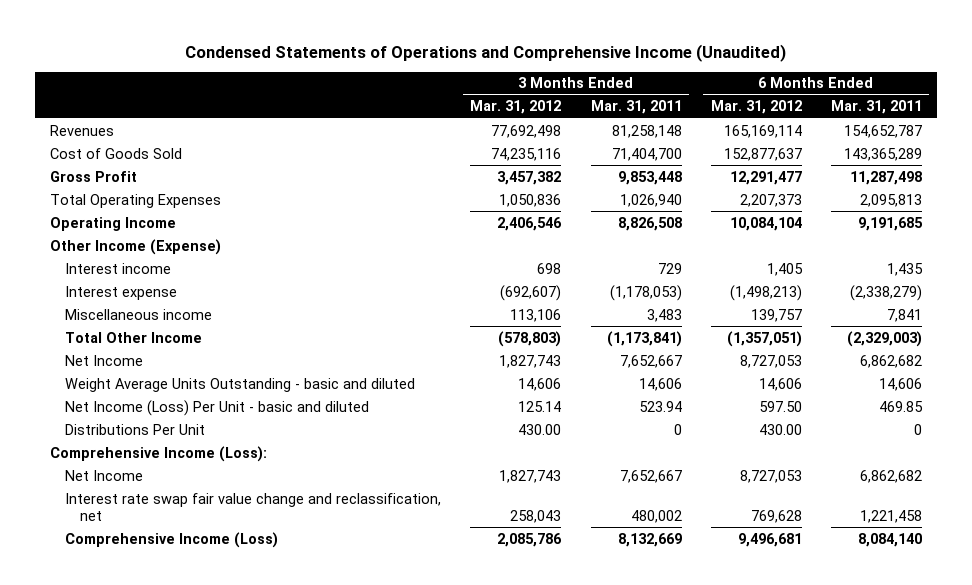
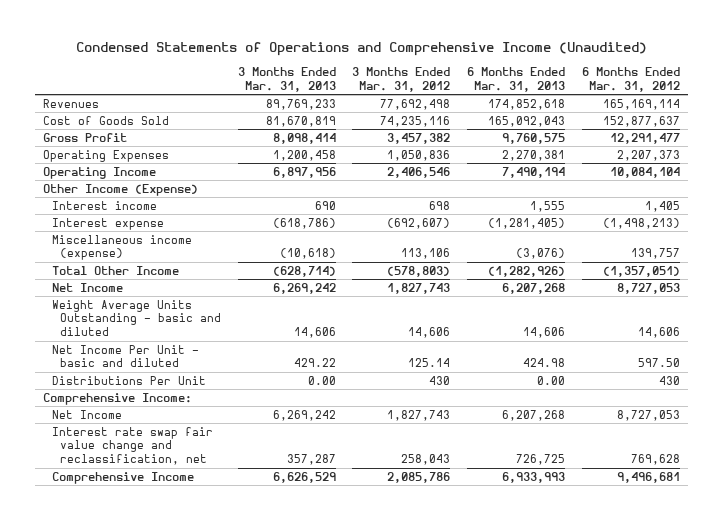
- | 3 Months Ended Mar. 31, 2012 | 3 Months Ended Mar. 31, 2011 | 6 Months Ended Mar. 31, 2012 | 6 Months Ended Mar. 31, 2011
+ | 3 Months Ended Mar. 31, 2013 | 3 Months Ended Mar. 31, 2012 | 6 Months Ended Mar. 31, 2013 | 6 Months Ended Mar. 31, 2012
- Total Operating Expenses | 1,050,836 | 1,026,940 | 2,207,373 | 2,095,813
+ Operating Expenses | 1,200,458 | 1,050,836 | 2,270,381 | 2,207,373
- Miscellaneous income | 113,106 | 3,483 | 139,757 | 7,841
+ Miscellaneous income (expense) | (10,618) | 113,106 | (3,076) | 139,757
- Net Income (Loss) Per Unit - basic and diluted | 125.14 | 523.94 | 597.50 | 469.85
- Distributions Per Unit | 430.00 | 0 | 430.00 | 0
- Comprehensive Income (Loss):
+ Net Income Per Unit - basic and diluted | 429.22 | 125.14 | 424.98 | 597.50
+ Distributions Per Unit | 0.00 | 430 | 0.00 | 430
+ Comprehensive Income:
- Comprehensive Income (Loss) | 2,085,786 | 8,132,669 | 9,496,681 | 8,084,140
+ Comprehensive Income | 6,626,529 | 2,085,786 | 6,933,993 | 9,496,681

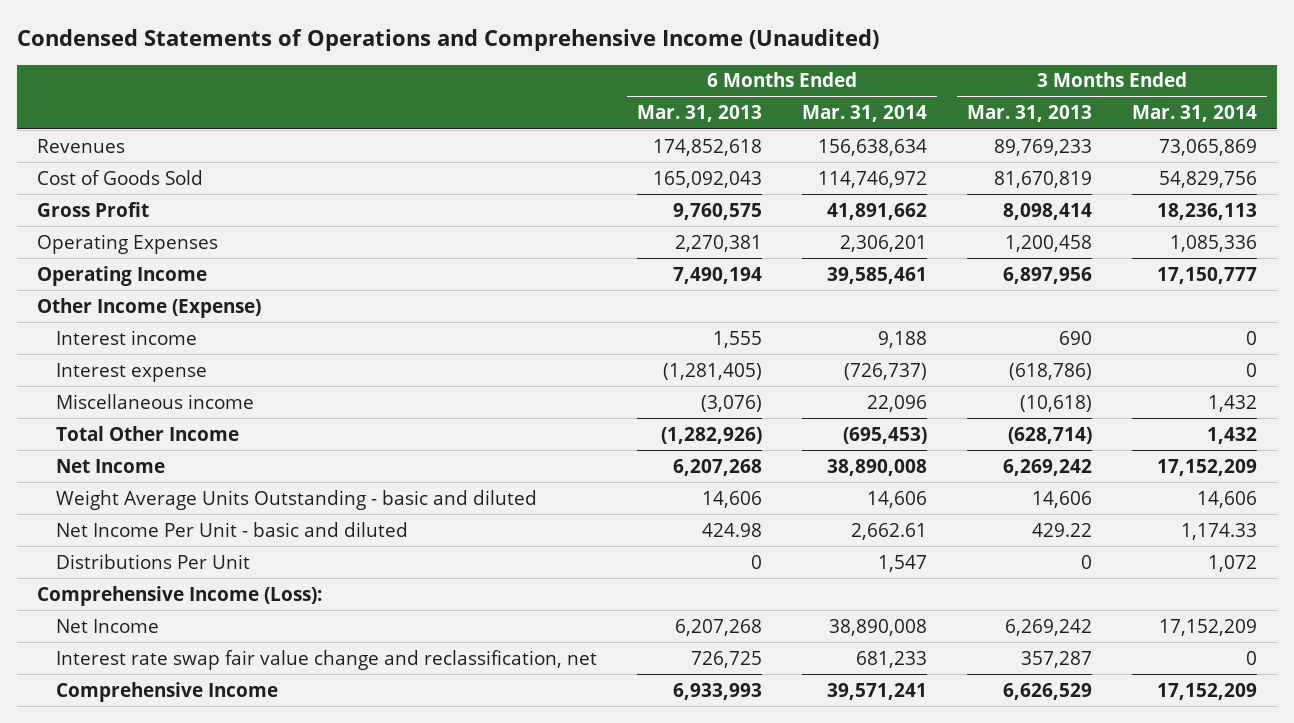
- | 3 Months Ended Mar. 31, 2013 | 3 Months Ended Mar. 31, 2012 | 6 Months Ended Mar. 31, 2013 | 6 Months Ended Mar. 31, 2012
+ | 6 Months Ended Mar. 31, 2013 | 6 Months Ended Mar. 31, 2014 | 3 Months Ended Mar. 31, 2013 | 3 Months Ended Mar. 31, 2014
- Miscellaneous income (expense) | (10,618) | 113,106 | (3,076) | 139,757
+ Miscellaneous income | (3,076) | 22,096 | (10,618) | 1,432
- Distributions Per Unit | 0.00 | 430 | 0.00 | 430
- Comprehensive Income:
+ Distributions Per Unit | 0 | 1,547 | 0 | 1,072
+ Comprehensive Income (Loss):

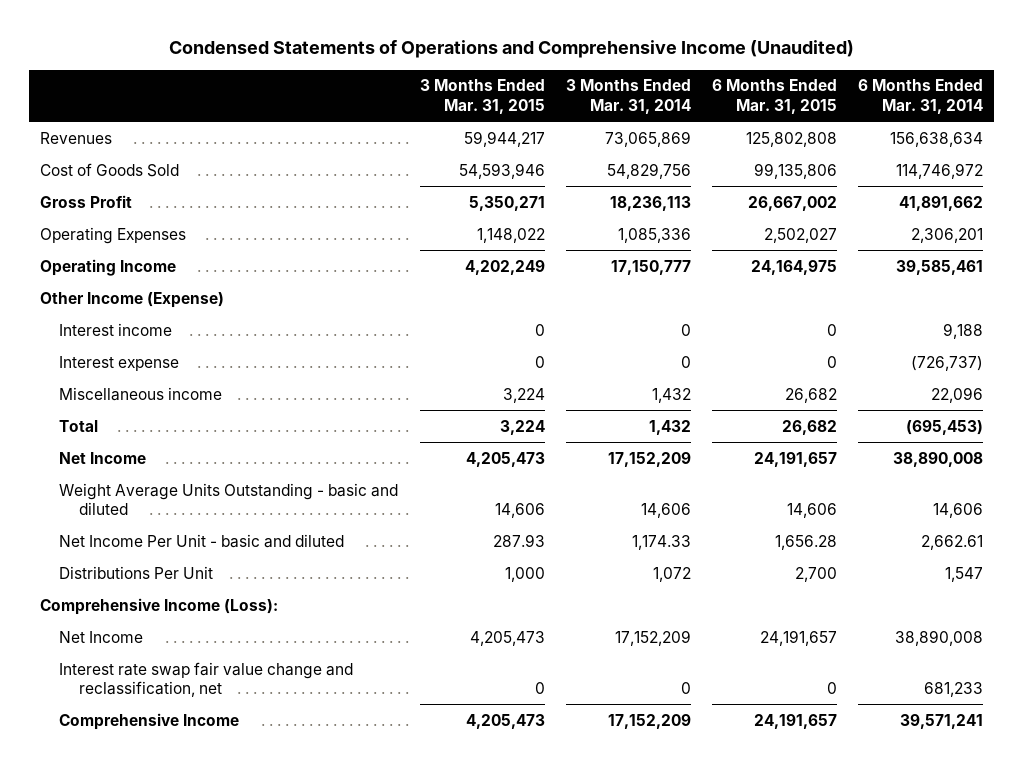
- | 6 Months Ended Mar. 31, 2013 | 6 Months Ended Mar. 31, 2014 | 3 Months Ended Mar. 31, 2013 | 3 Months Ended Mar. 31, 2014
+ | 3 Months Ended Mar. 31, 2015 | 3 Months Ended Mar. 31, 2014 | 6 Months Ended Mar. 31, 2015 | 6 Months Ended Mar. 31, 2014
- Total Other Income | (1,282,926) | (695,453) | (628,714) | 1,432
+ Total | 3,224 | 1,432 | 26,682 | (695,453)

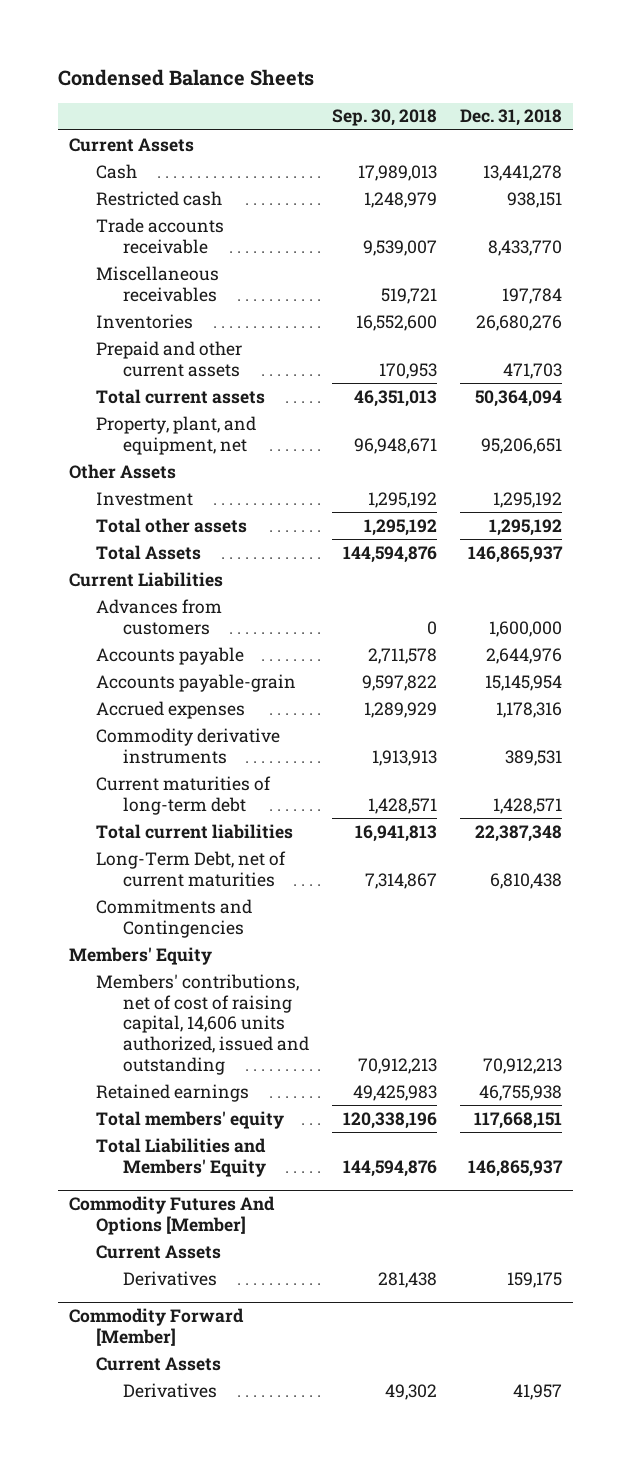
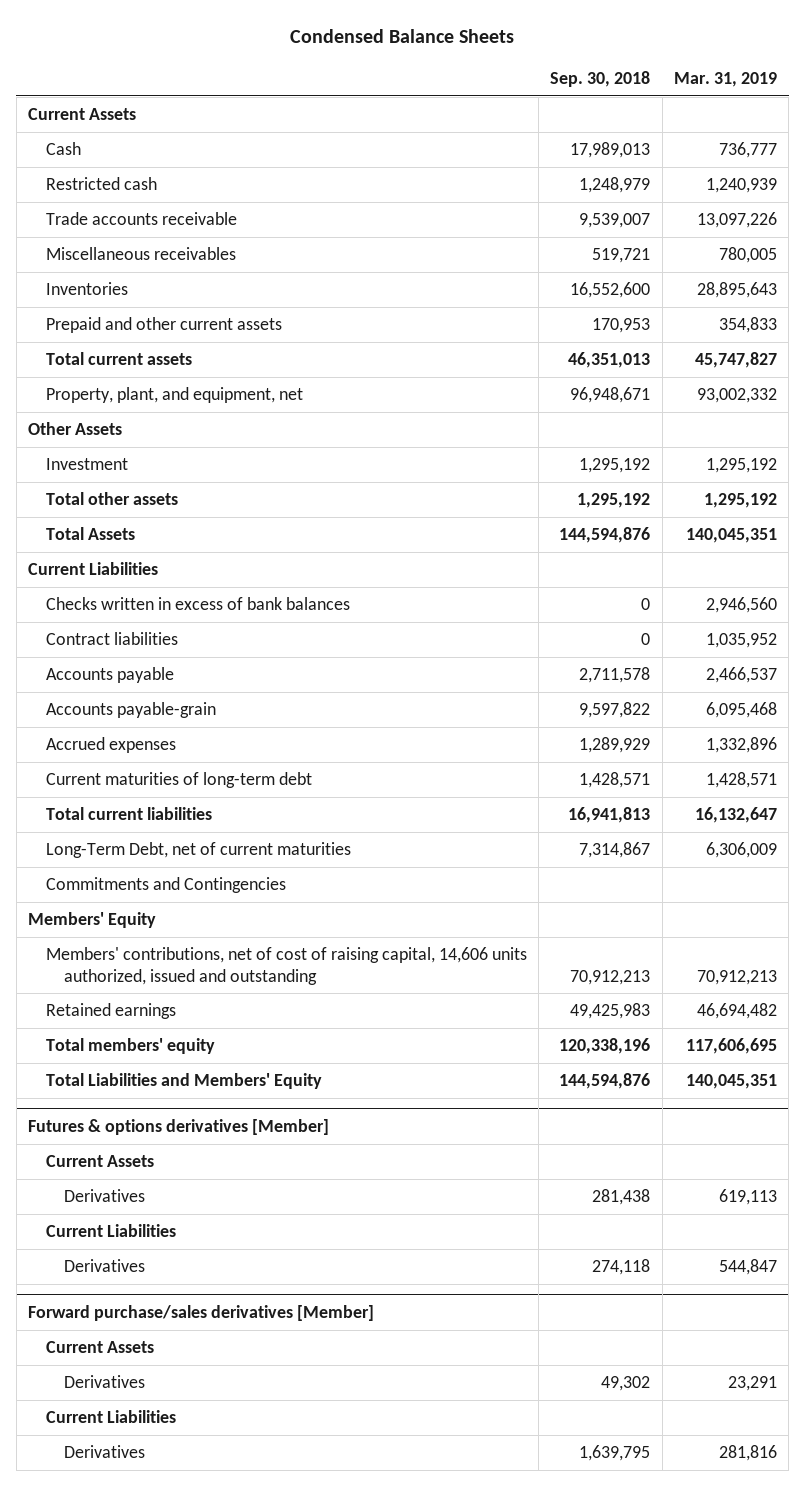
- | Sep. 30, 2018 | Dec. 31, 2018
+ | Sep. 30, 2018 | Mar. 31, 2019
- Advances from customers | 0 | 1,600,000
+ Checks written in excess of bank balances | 0 | 2,946,560
+ Contract liabilities | 0 | 1,035,952
- Commodity derivative instruments | 1,913,913 | 389,531
- Commodity Futures And Options [Member]
+ Futures & options derivatives [Member]
- Commodity Forward [Member]
+ Current Liabilities
+ Derivatives | 274,118 | 544,847
+ Forward purchase/sales derivatives [Member]
+ Current Liabilities
+ Derivatives | 1,639,795 | 281,816

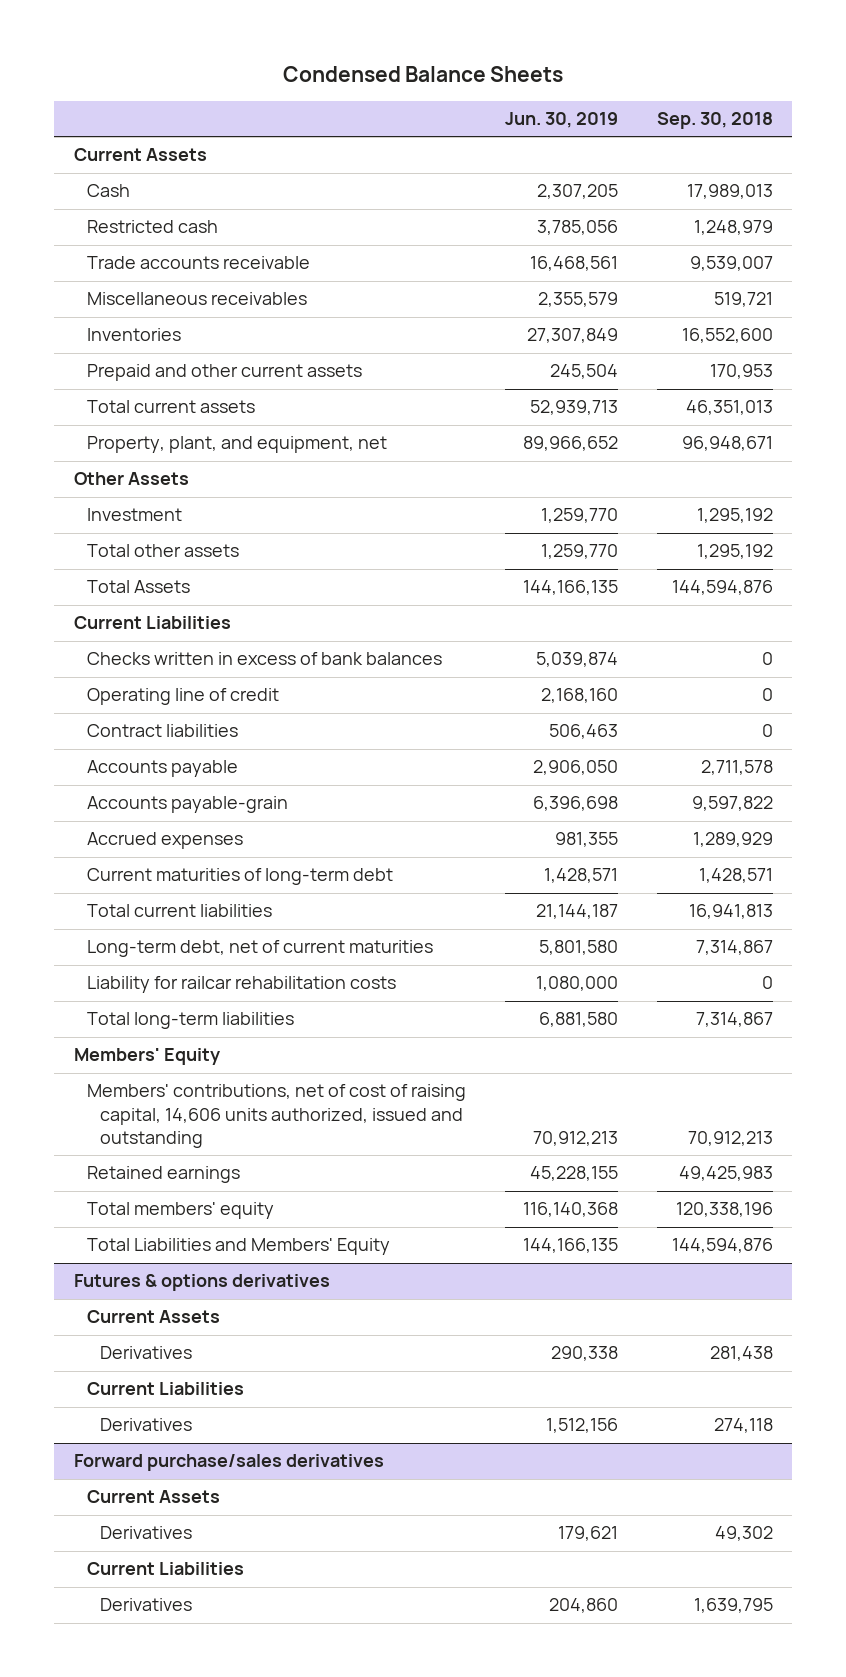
- | Sep. 30, 2018 | Mar. 31, 2019
+ | Jun. 30, 2019 | Sep. 30, 2018
+ Operating line of credit | 2,168,160 | 0
- Long-Term Debt, net of current maturities | 7,314,867 | 6,306,009
- Commitments and Contingencies
+ Long-term debt, net of current maturities | 5,801,580 | 7,314,867
+ Liability for railcar rehabilitation costs | 1,080,000 | 0
+ Total long-term liabilities | 6,881,580 | 7,314,867
- Futures & options derivatives [Member]
+ Futures & options derivatives
- Forward purchase/sales derivatives [Member]
+ Forward purchase/sales derivatives

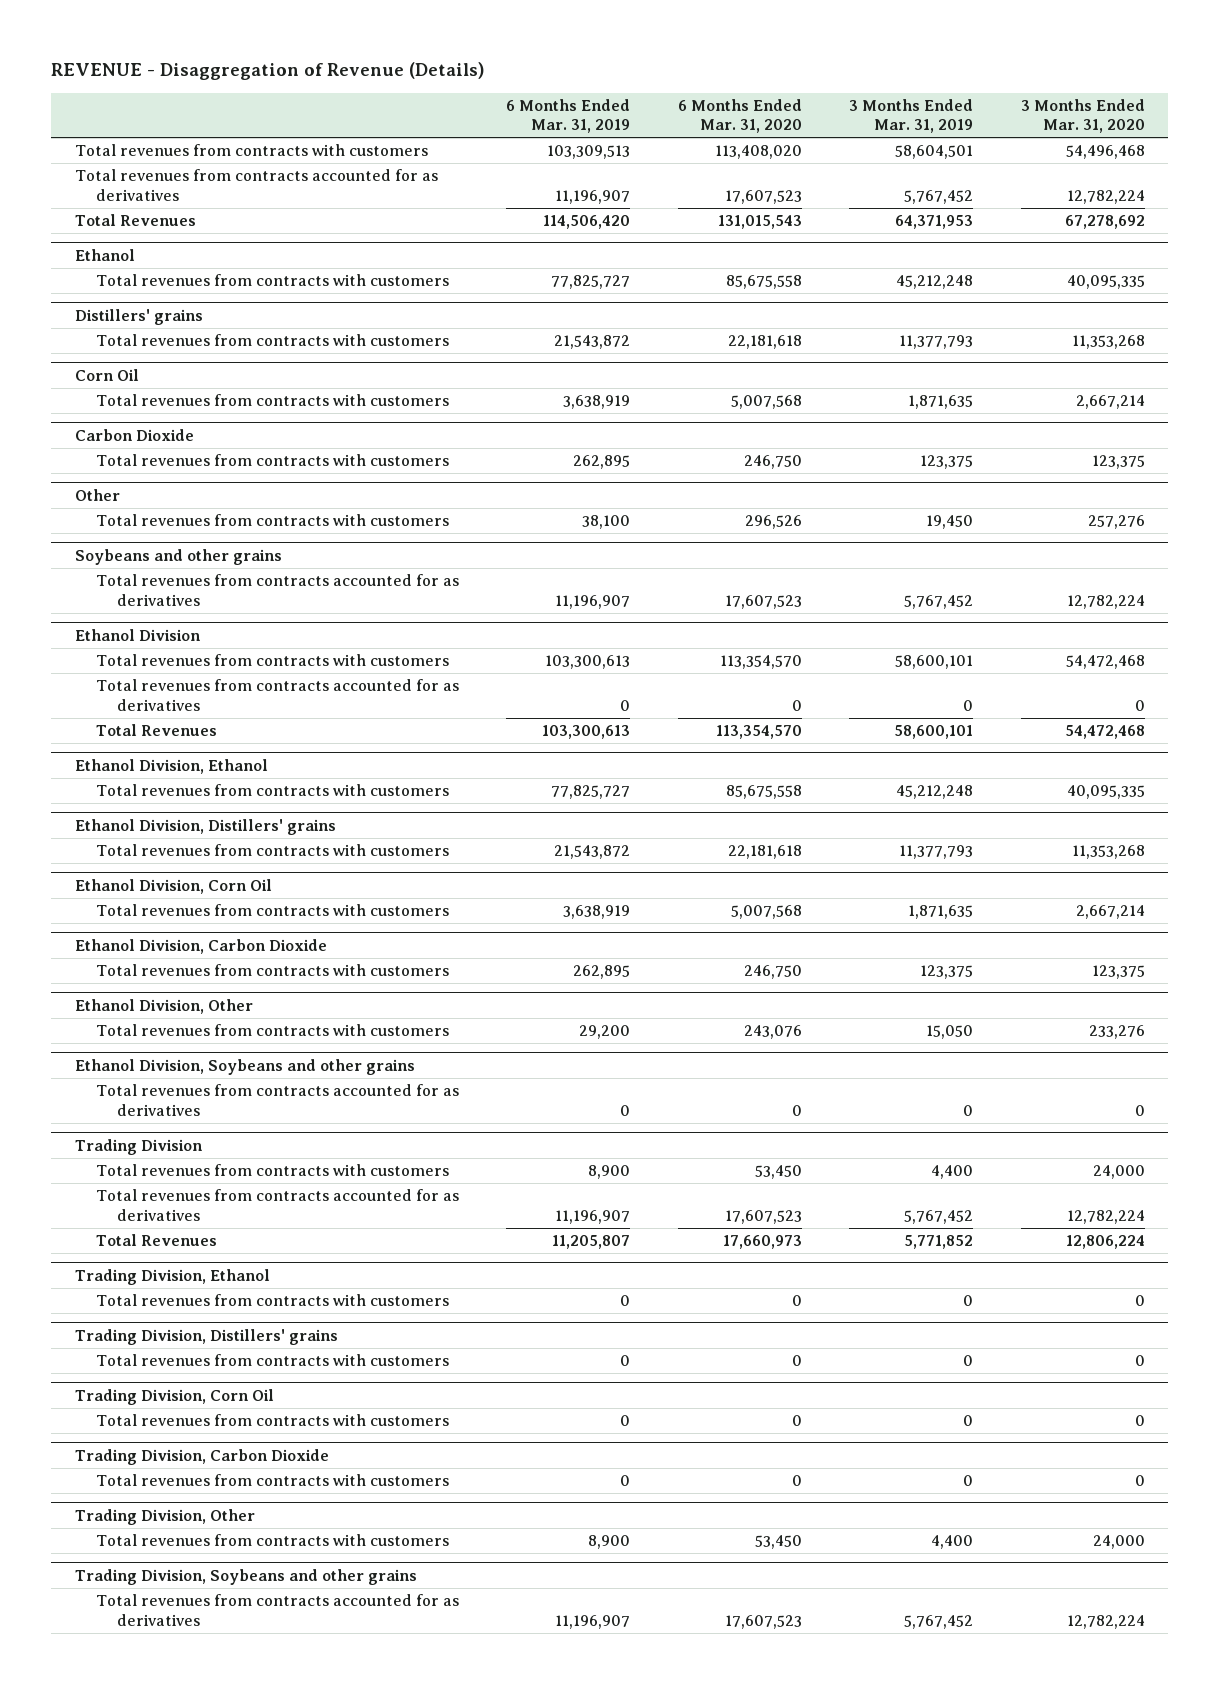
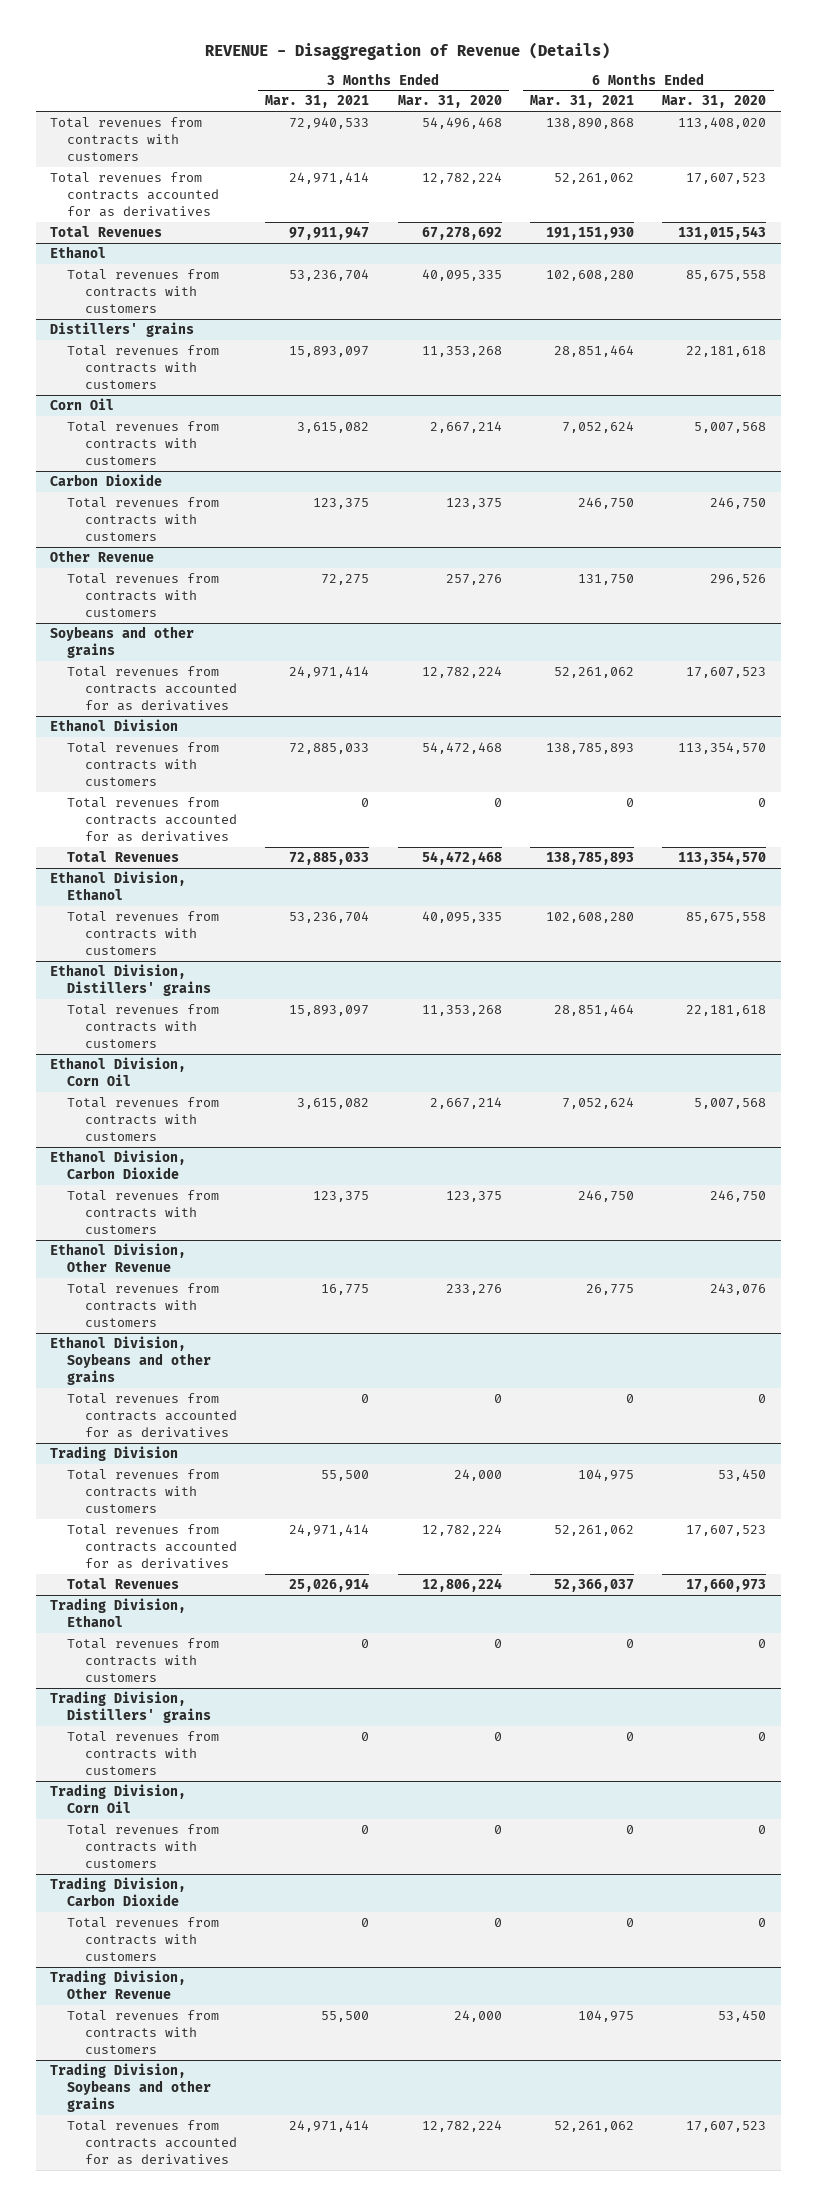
- | 6 Months Ended Mar. 31, 2019 | 6 Months Ended Mar. 31, 2020 | 3 Months Ended Mar. 31, 2019 | 3 Months Ended Mar. 31, 2020
+ | 3 Months Ended Mar. 31, 2021 | 3 Months Ended Mar. 31, 2020 | 6 Months Ended Mar. 31, 2021 | 6 Months Ended Mar. 31, 2020
- Other
+ Other Revenue
- Ethanol Division, Other
+ Ethanol Division, Other Revenue
- Trading Division, Other
+ Trading Division, Other Revenue

